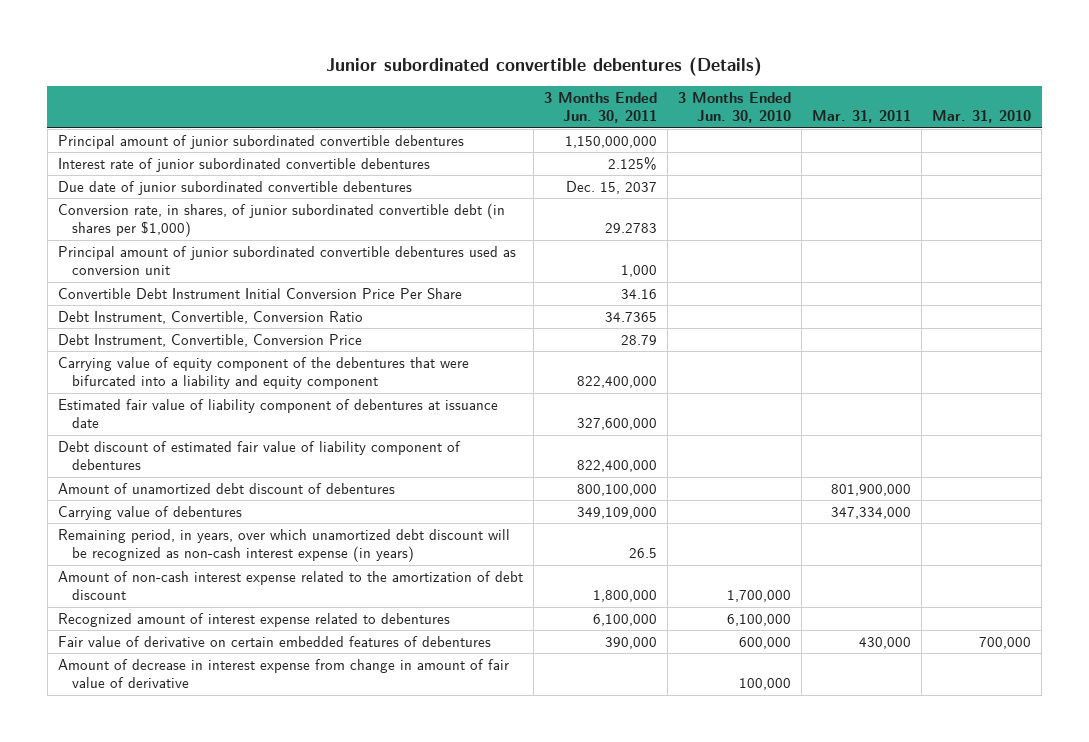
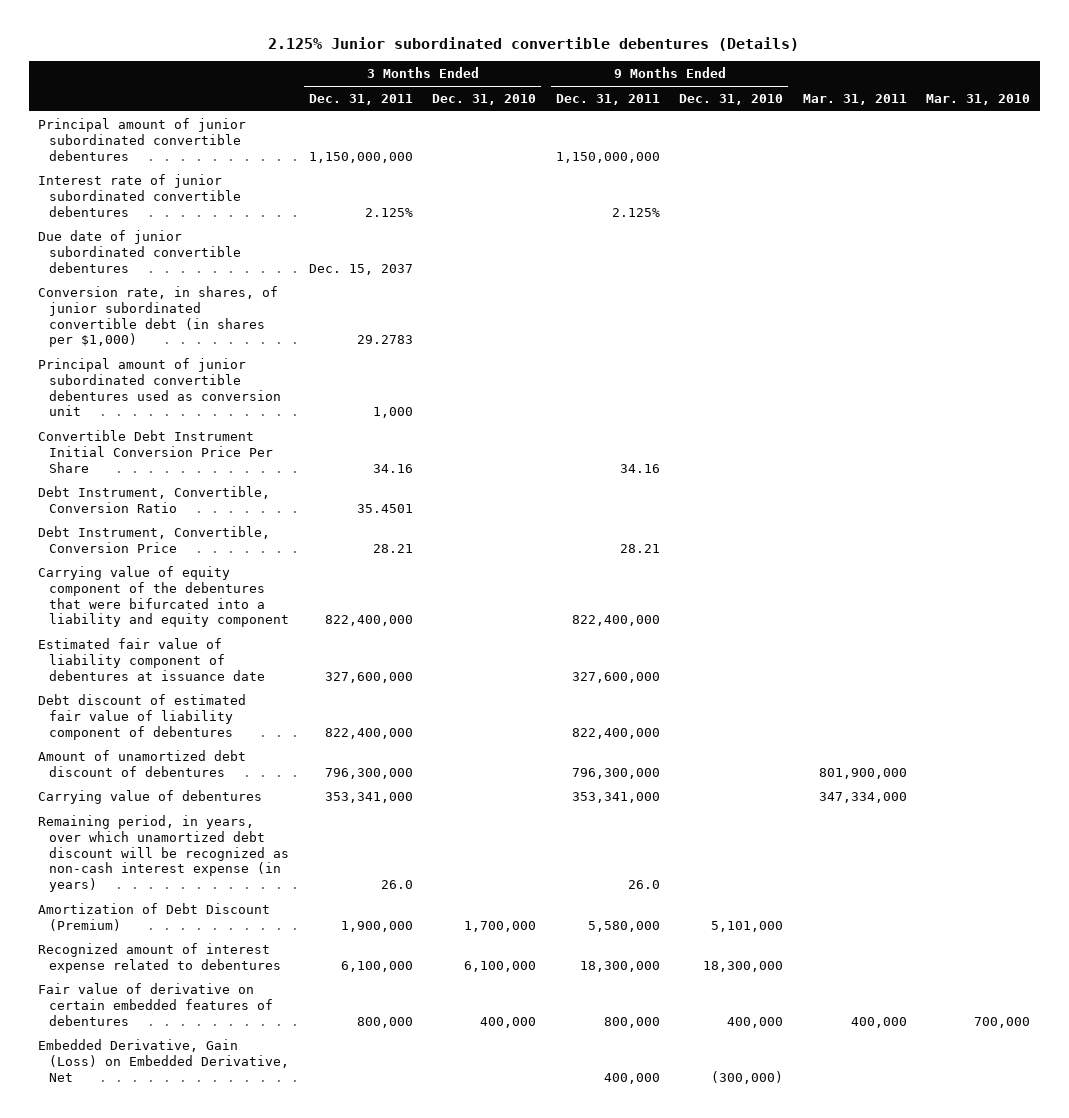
- Junior subordinated convertible debentures (Details)
+ 2.125% Junior subordinated convertible debentures (Details)
- | 3 Months Ended Jun. 30, 2011 | 3 Months Ended Jun. 30, 2010 | Mar. 31, 2011 | Mar. 31, 2010
+ | 3 Months Ended Dec. 31, 2011 | 3 Months Ended Dec. 31, 2010 | 9 Months Ended Dec. 31, 2011 | 9 Months Ended Dec. 31, 2010 | Mar. 31, 2011 | Mar. 31, 2010
- Amount of non-cash interest expense related to the amortization of debt discount | 1,800,000 | 1,700,000 | |
+ Amortization of Debt Discount (Premium) | 1,900,000 | 1,700,000 | 5,580,000 | 5,101,000 | |
- Fair value of derivative on certain embedded features of debentures | 390,000 | 600,000 | 430,000 | 700,000
- Amount of decrease in interest expense from change in amount of fair value of derivative | | 100,000 | |
+ Fair value of derivative on certain embedded features of debentures | 800,000 | 400,000 | 800,000 | 400,000 | 400,000 | 700,000
+ Embedded Derivative, Gain (Loss) on Embedded Derivative, Net | | | 400,000 | (300,000) | |

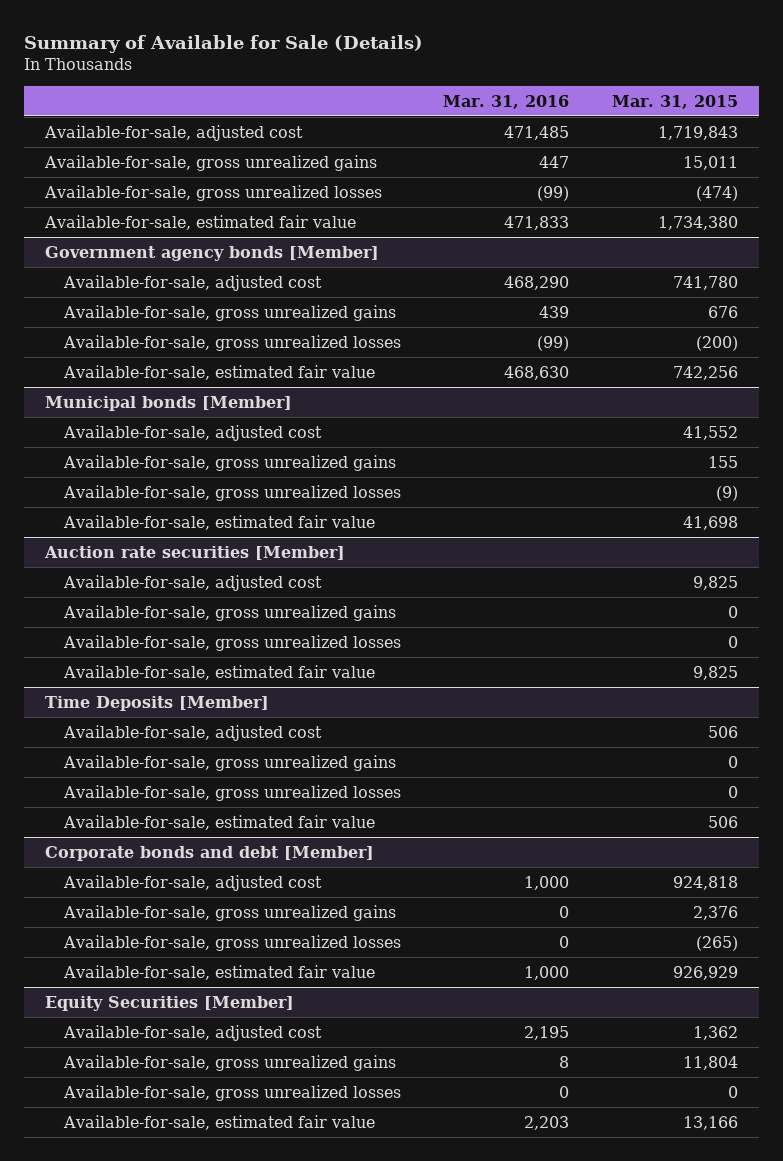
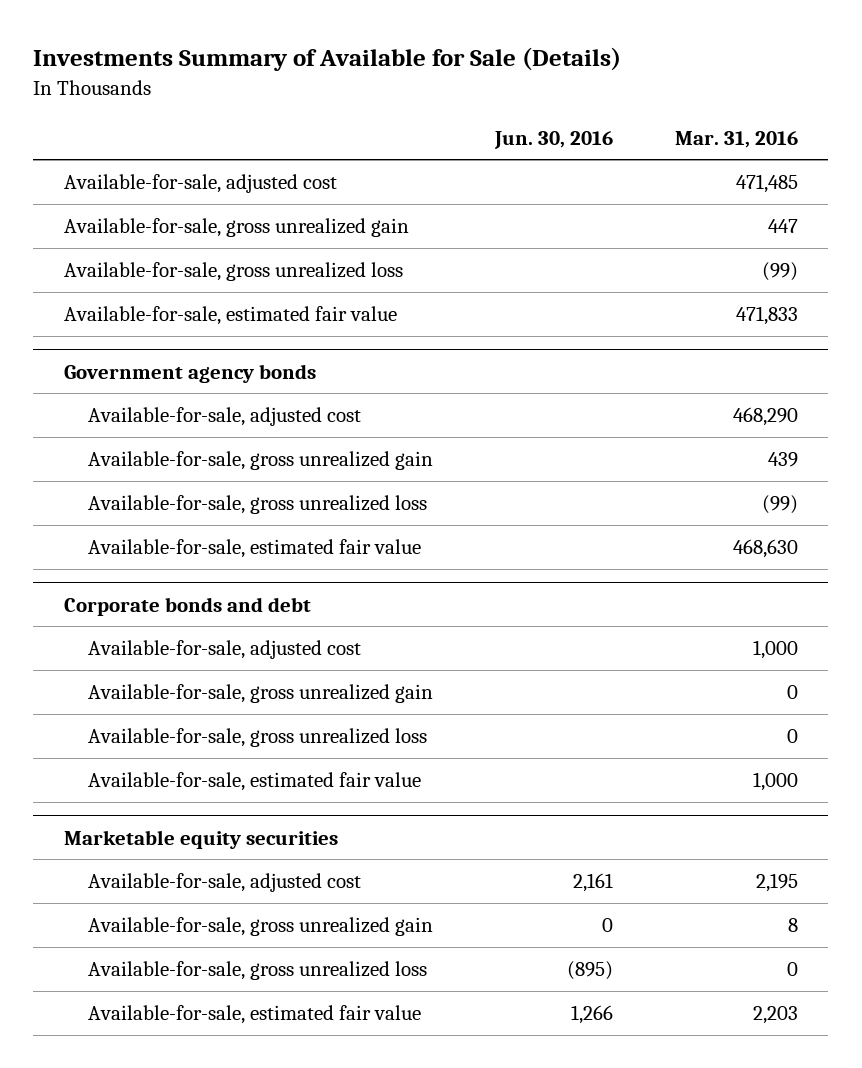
- Summary of Available for Sale (Details)
+ Investments Summary of Available for Sale (Details)
- | Mar. 31, 2016 | Mar. 31, 2015
+ | Jun. 30, 2016 | Mar. 31, 2016
- Available-for-sale, gross unrealized gains | 447 | 15,011
- Available-for-sale, gross unrealized losses | (99) | (474)
+ Available-for-sale, gross unrealized gain | | 447
+ Available-for-sale, gross unrealized loss | | (99)
- Government agency bonds [Member]
+ Government agency bonds
- Available-for-sale, gross unrealized gains | 439 | 676
- Available-for-sale, gross unrealized losses | (99) | (200)
+ Available-for-sale, gross unrealized gain | | 439
+ Available-for-sale, gross unrealized loss | | (99)
- Municipal bonds [Member]
- Available-for-sale, adjusted cost | | 41,552
- Available-for-sale, gross unrealized gains | | 155
- Available-for-sale, gross unrealized losses | | (9)
- Available-for-sale, estimated fair value | | 41,698
- Auction rate securities [Member]
- Available-for-sale, adjusted cost | | 9,825
- Available-for-sale, gross unrealized gains | | 0
- Available-for-sale, gross unrealized losses | | 0
- Available-for-sale, estimated fair value | | 9,825
- Time Deposits [Member]
- Available-for-sale, adjusted cost | | 506
- Available-for-sale, gross unrealized gains | | 0
- Available-for-sale, gross unrealized losses | | 0
- Available-for-sale, estimated fair value | | 506
- Corporate bonds and debt [Member]
+ Corporate bonds and debt
- Available-for-sale, gross unrealized gains | 0 | 2,376
- Available-for-sale, gross unrealized losses | 0 | (265)
+ Available-for-sale, gross unrealized gain | | 0
+ Available-for-sale, gross unrealized loss | | 0
- Equity Securities [Member]
+ Marketable equity securities
- Available-for-sale, gross unrealized gains | 8 | 11,804
- Available-for-sale, gross unrealized losses | 0 | 0
+ Available-for-sale, gross unrealized gain | 0 | 8
+ Available-for-sale, gross unrealized loss | (895) | 0

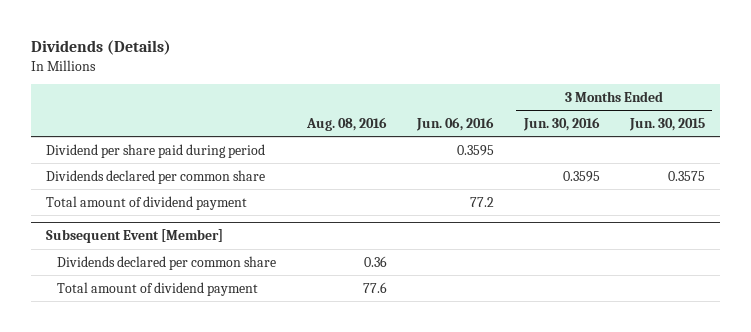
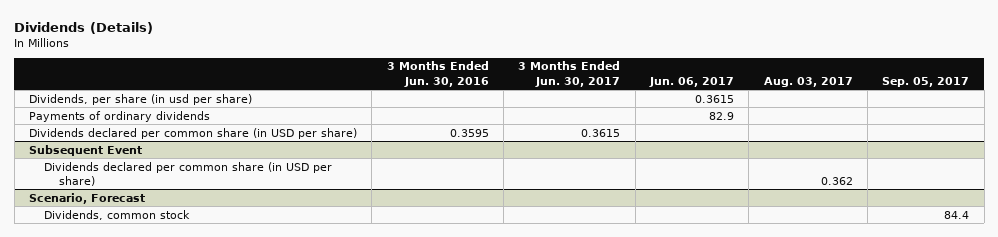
- | Aug. 08, 2016 | Jun. 06, 2016 | 3 Months Ended Jun. 30, 2016 | 3 Months Ended Jun. 30, 2015
+ | 3 Months Ended Jun. 30, 2016 | 3 Months Ended Jun. 30, 2017 | Jun. 06, 2017 | Aug. 03, 2017 | Sep. 05, 2017
- Dividend per share paid during period | | 0.3595 | |
- Dividends declared per common share | | | 0.3595 | 0.3575
- Total amount of dividend payment | | 77.2 | |
- Subsequent Event [Member]
- Dividends declared per common share | 0.36 | | |
- Total amount of dividend payment | 77.6 | | |
+ Dividends, per share (in usd per share) | | | 0.3615 | |
+ Payments of ordinary dividends | | | 82.9 | |
+ Dividends declared per common share (in USD per share) | 0.3595 | 0.3615 | | |
+ Subsequent Event
+ Dividends declared per common share (in USD per share) | | | | 0.362 |
+ Scenario, Forecast
+ Dividends, common stock | | | | | 84.4

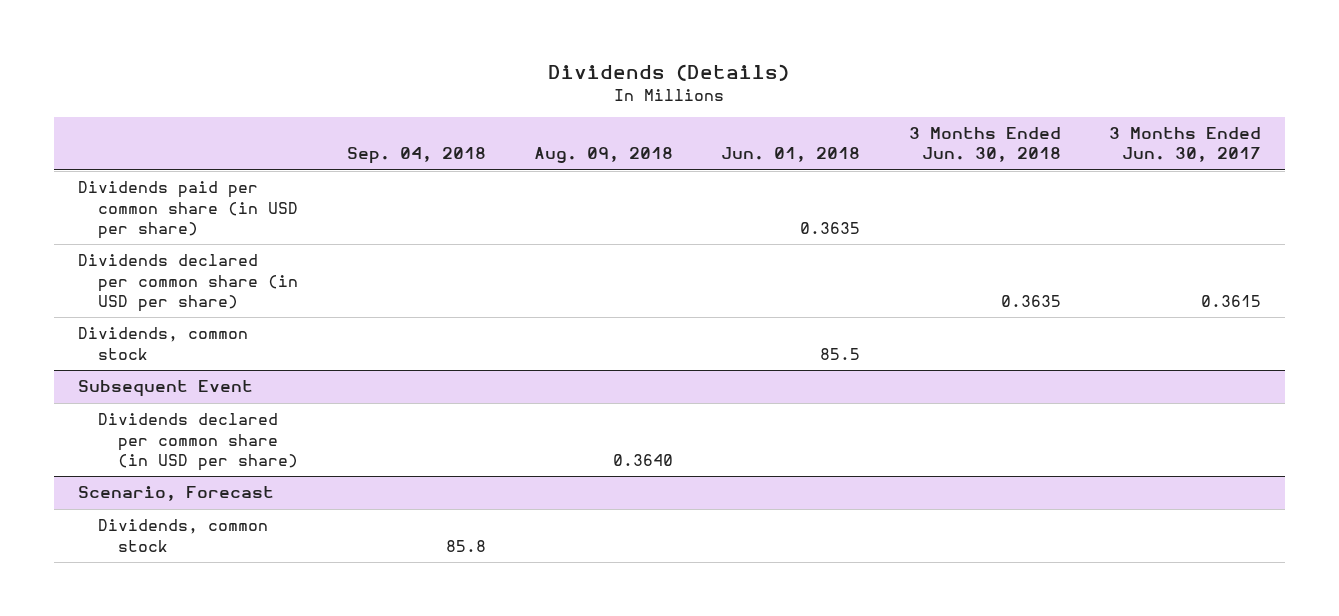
- | 3 Months Ended Jun. 30, 2016 | 3 Months Ended Jun. 30, 2017 | Jun. 06, 2017 | Aug. 03, 2017 | Sep. 05, 2017
+ | Sep. 04, 2018 | Aug. 09, 2018 | Jun. 01, 2018 | 3 Months Ended Jun. 30, 2018 | 3 Months Ended Jun. 30, 2017
- Dividends, per share (in usd per share) | | | 0.3615 | |
- Payments of ordinary dividends | | | 82.9 | |
+ Dividends paid per common share (in USD per share) | | | 0.3635 | |
+ Dividends, common stock | | | 85.5 | |

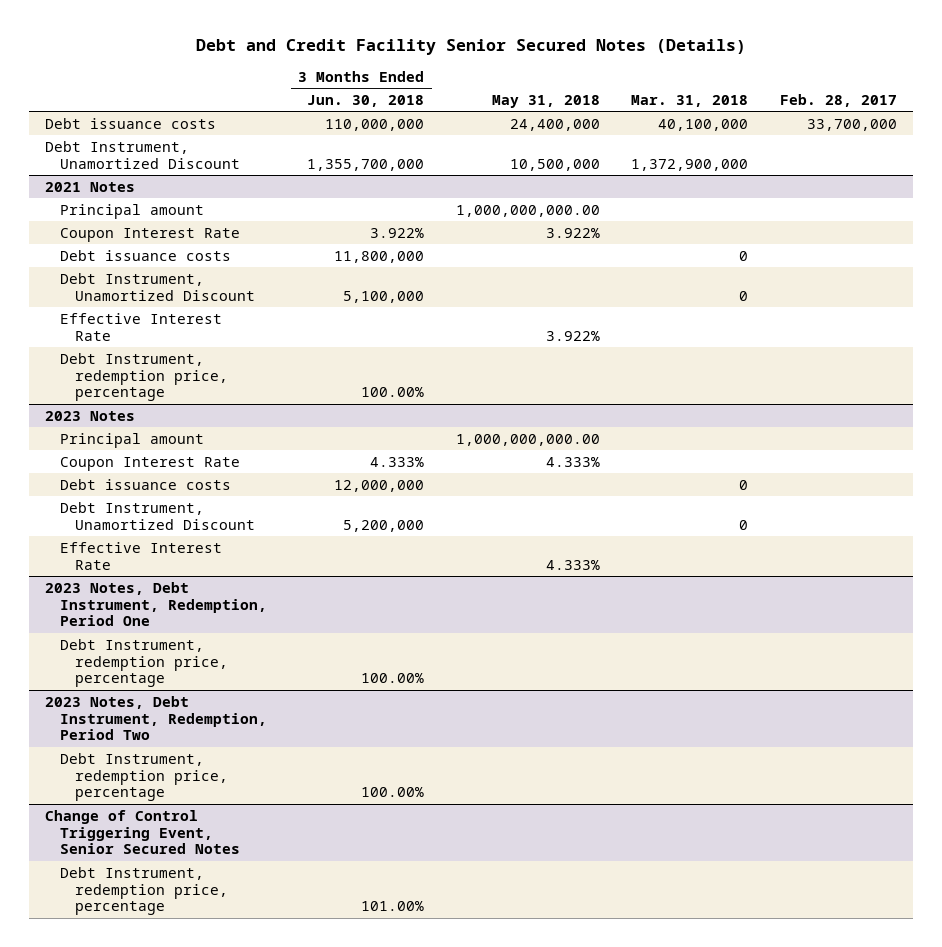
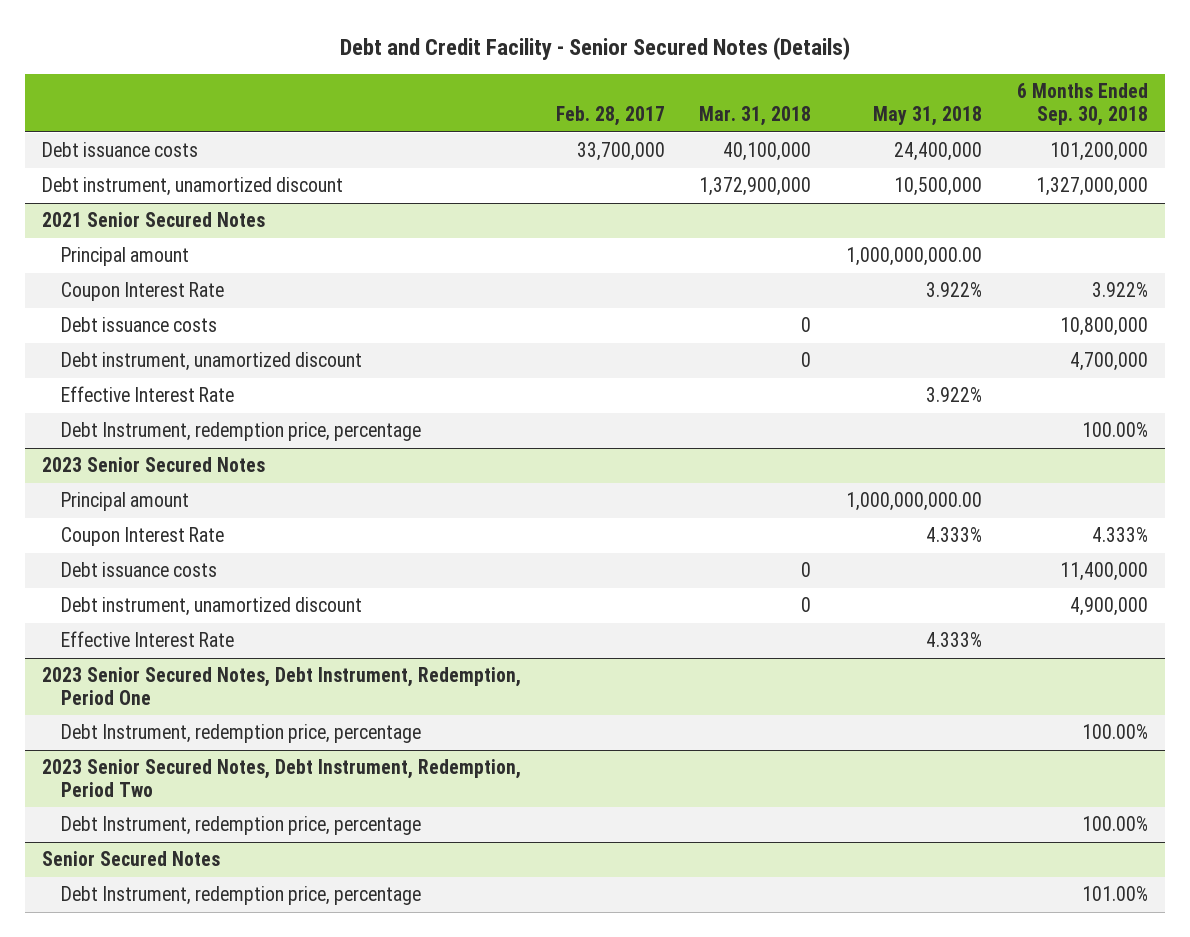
- Debt and Credit Facility Senior Secured Notes (Details)
+ Debt and Credit Facility - Senior Secured Notes (Details)
- | 3 Months Ended Jun. 30, 2018 | May 31, 2018 | Mar. 31, 2018 | Feb. 28, 2017
+ | Feb. 28, 2017 | Mar. 31, 2018 | May 31, 2018 | 6 Months Ended Sep. 30, 2018
- Debt Instrument, Unamortized Discount | 1,355,700,000 | 10,500,000 | 1,372,900,000 |
- 2021 Notes
+ Debt instrument, unamortized discount | | 1,372,900,000 | 10,500,000 | 1,327,000,000
+ 2021 Senior Secured Notes
- Debt Instrument, Unamortized Discount | 5,100,000 | | 0 |
+ Debt instrument, unamortized discount | | 0 | | 4,700,000
- 2023 Notes
+ 2023 Senior Secured Notes
- Debt Instrument, Unamortized Discount | 5,200,000 | | 0 |
+ Debt instrument, unamortized discount | | 0 | | 4,900,000
- 2023 Notes, Debt Instrument, Redemption, Period One
+ 2023 Senior Secured Notes, Debt Instrument, Redemption, Period One
- 2023 Notes, Debt Instrument, Redemption, Period Two
+ 2023 Senior Secured Notes, Debt Instrument, Redemption, Period Two
- Change of Control Triggering Event, Senior Secured Notes
+ Senior Secured Notes

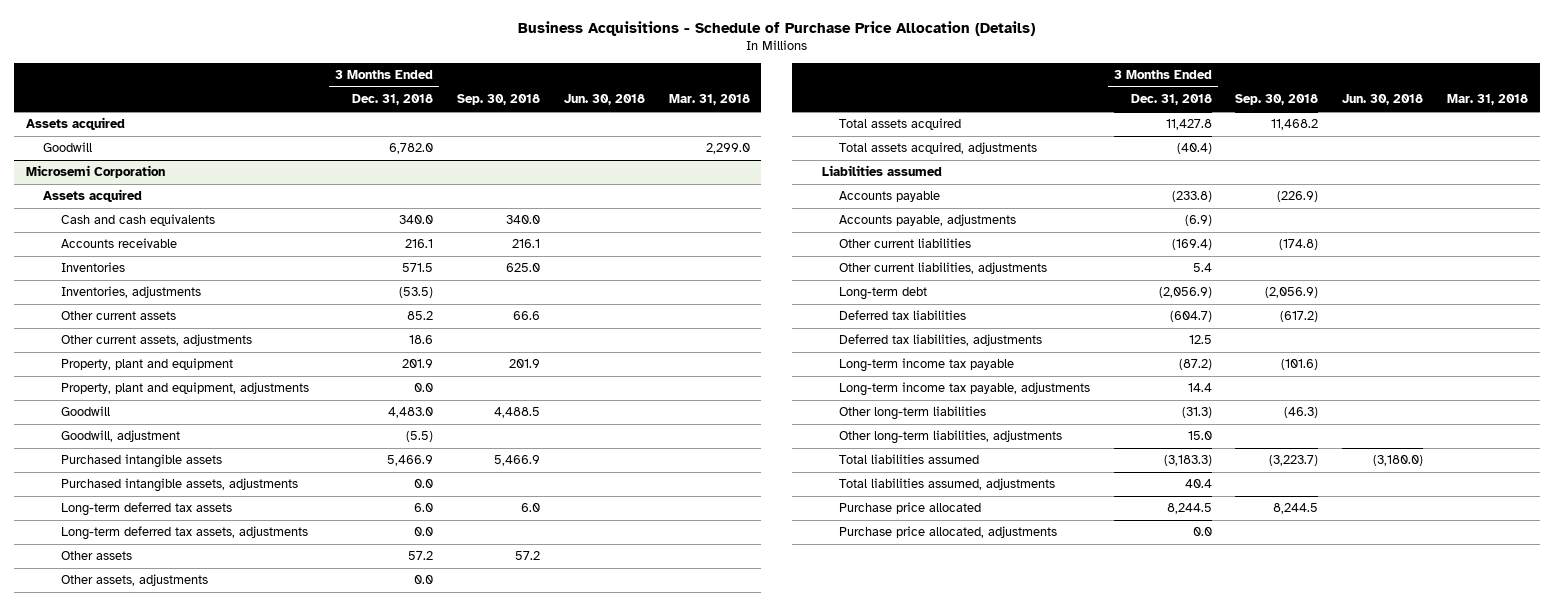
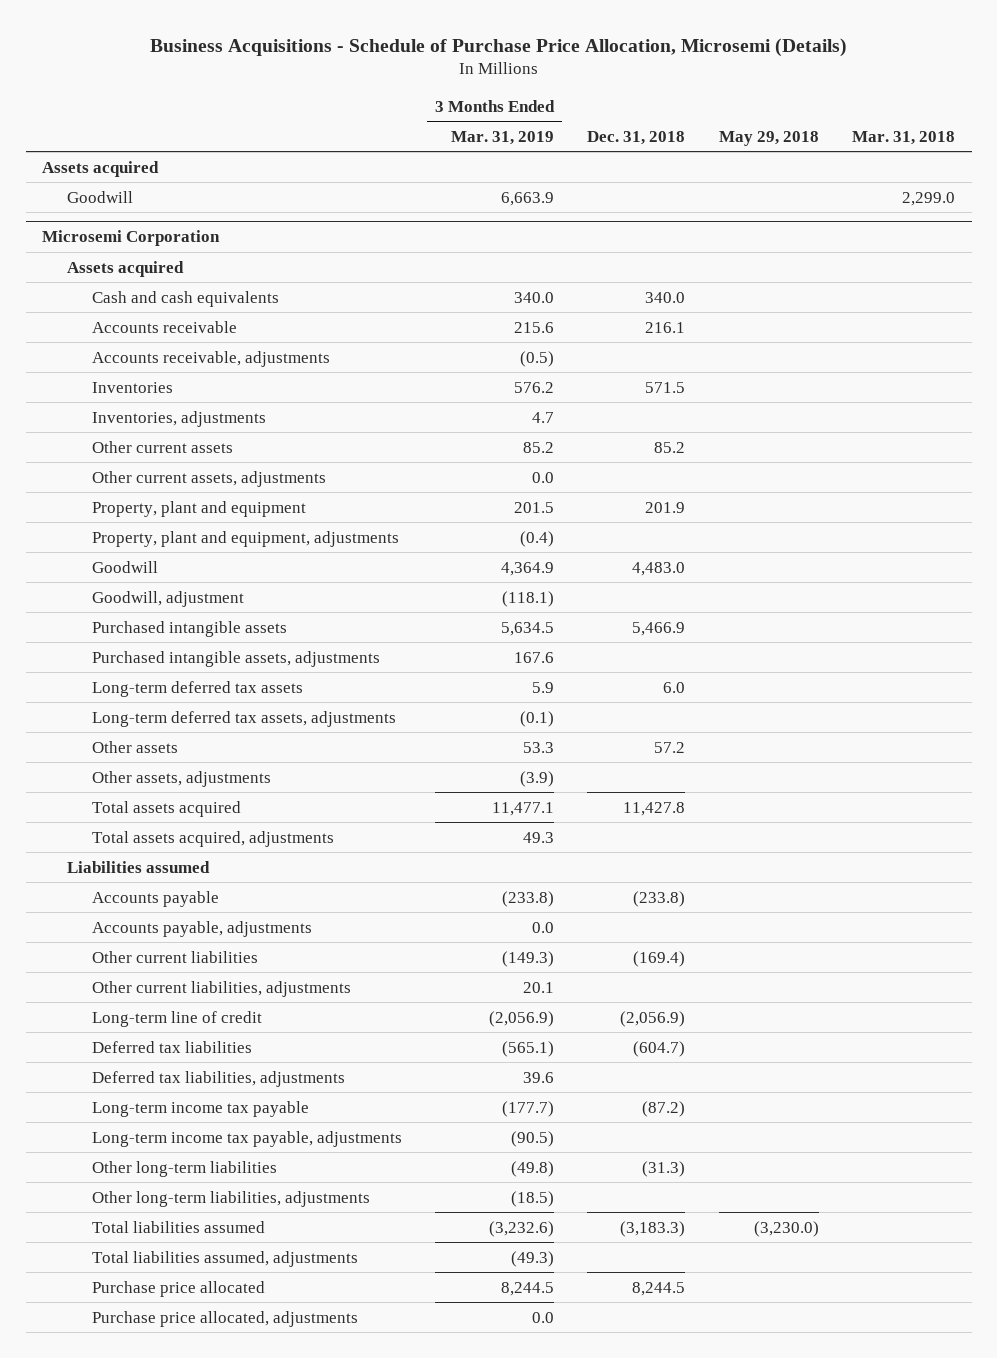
- Business Acquisitions - Schedule of Purchase Price Allocation (Details)
+ Business Acquisitions - Schedule of Purchase Price Allocation, Microsemi (Details)
- | 3 Months Ended Dec. 31, 2018 | Sep. 30, 2018 | Jun. 30, 2018 | Mar. 31, 2018
+ | 3 Months Ended Mar. 31, 2019 | Dec. 31, 2018 | May 29, 2018 | Mar. 31, 2018
@ Microsemi Corporation
+ Accounts receivable, adjustments | (0.5) | | |
- Long-term debt | (2,056.9) | (2,056.9) | |
+ Long-term line of credit | (2,056.9) | (2,056.9) | |

